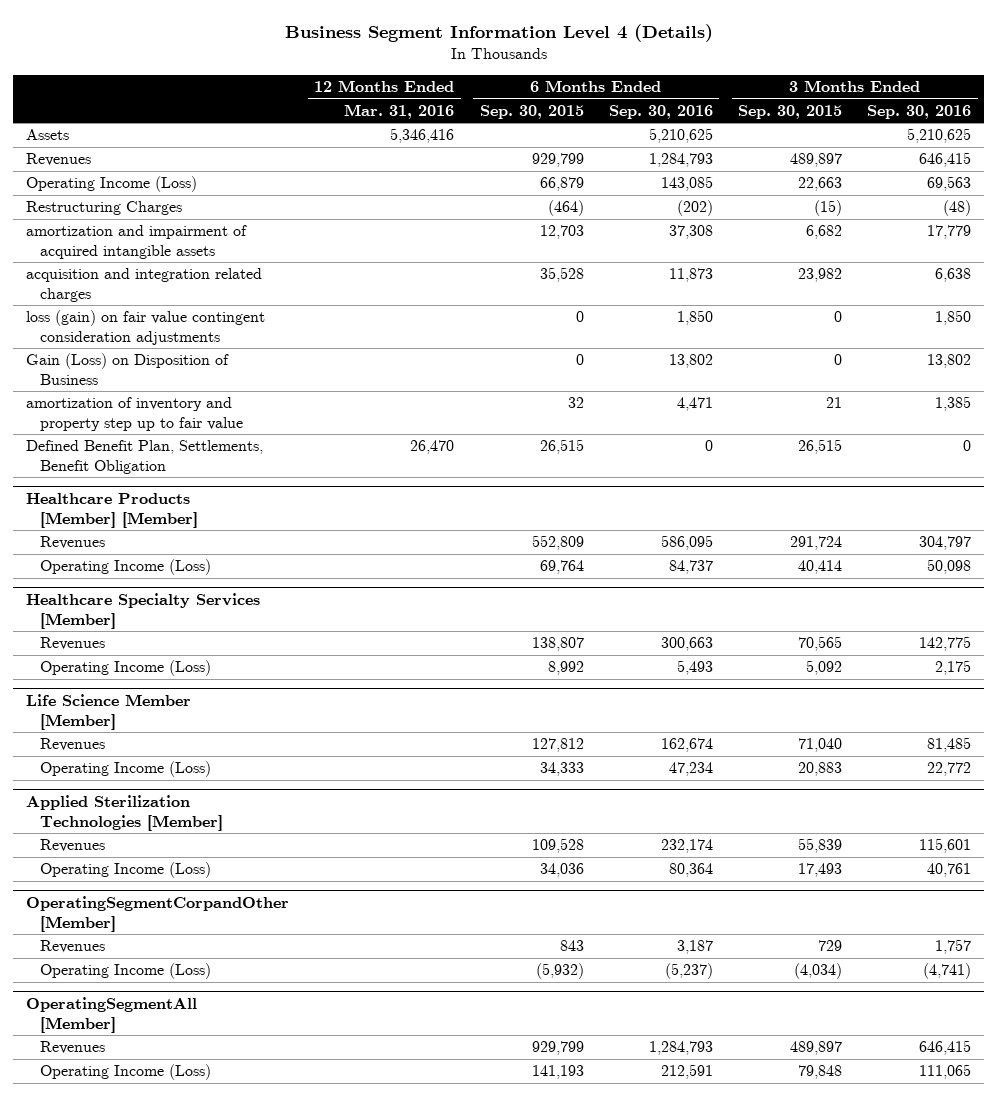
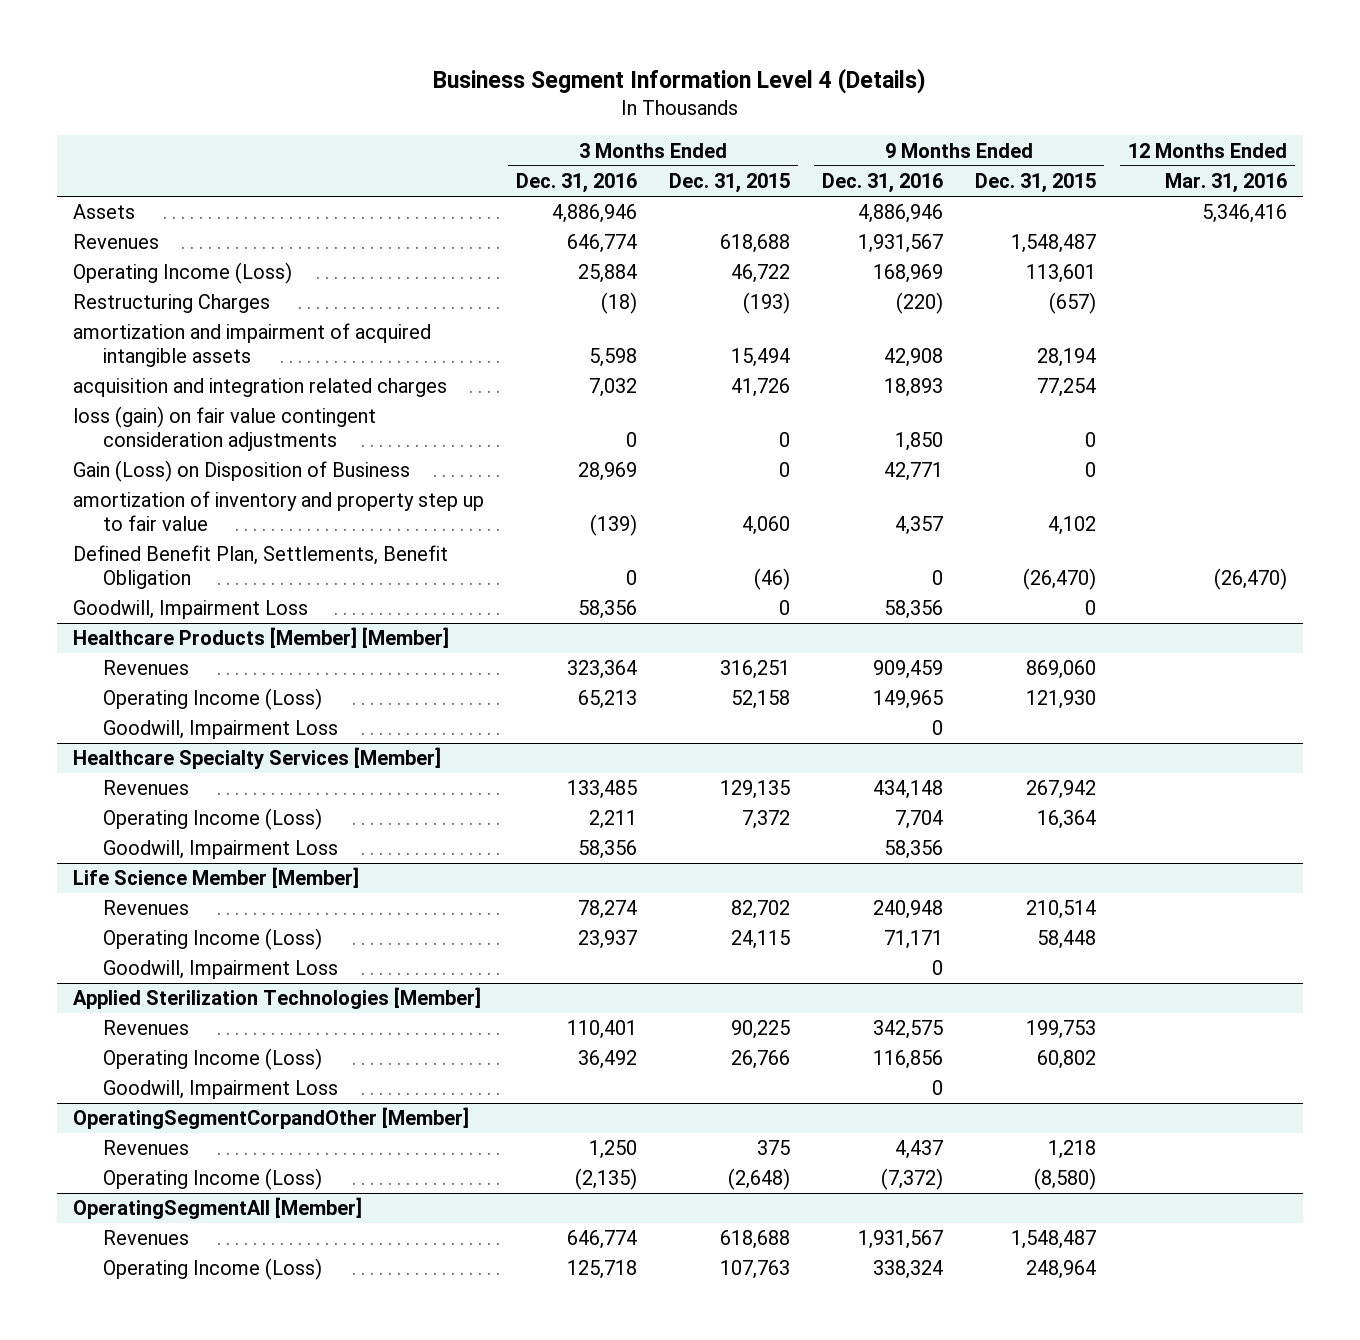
- | 12 Months Ended Mar. 31, 2016 | 6 Months Ended Sep. 30, 2015 | 6 Months Ended Sep. 30, 2016 | 3 Months Ended Sep. 30, 2015 | 3 Months Ended Sep. 30, 2016
+ | 3 Months Ended Dec. 31, 2016 | 3 Months Ended Dec. 31, 2015 | 9 Months Ended Dec. 31, 2016 | 9 Months Ended Dec. 31, 2015 | 12 Months Ended Mar. 31, 2016
- Defined Benefit Plan, Settlements, Benefit Obligation | 26,470 | 26,515 | 0 | 26,515 | 0
+ Defined Benefit Plan, Settlements, Benefit Obligation | 0 | (46) | 0 | (26,470) | (26,470)
+ Goodwill, Impairment Loss | 58,356 | 0 | 58,356 | 0 |
@ Healthcare Products [Member] [Member]
+ Goodwill, Impairment Loss | | | 0 | |
@ Healthcare Specialty Services [Member]
+ Goodwill, Impairment Loss | 58,356 | | 58,356 | |
@ Life Science Member [Member]
+ Goodwill, Impairment Loss | | | 0 | |
@ Applied Sterilization Technologies [Member]
+ Goodwill, Impairment Loss | | | 0 | |

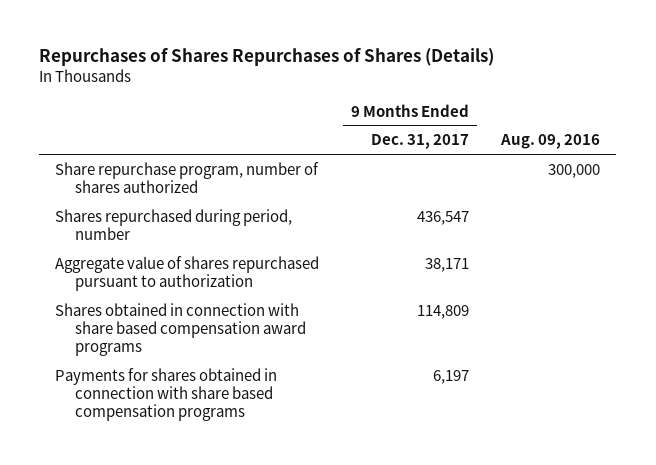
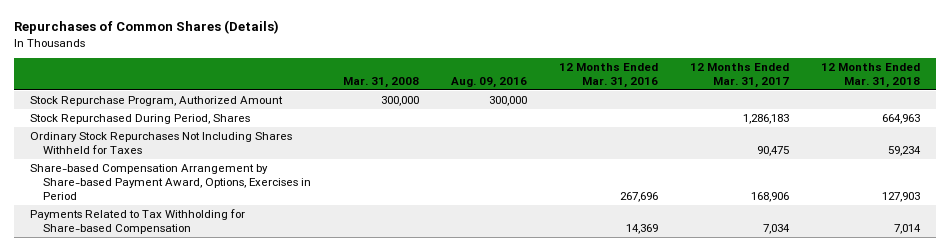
- Repurchases of Shares Repurchases of Shares (Details)
+ Repurchases of Common Shares (Details)
- | 9 Months Ended Dec. 31, 2017 | Aug. 09, 2016
+ | Mar. 31, 2008 | Aug. 09, 2016 | 12 Months Ended Mar. 31, 2016 | 12 Months Ended Mar. 31, 2017 | 12 Months Ended Mar. 31, 2018
- Share repurchase program, number of shares authorized | | 300,000
- Shares repurchased during period, number | 436,547 |
- Aggregate value of shares repurchased pursuant to authorization | 38,171 |
- Shares obtained in connection with share based compensation award programs | 114,809 |
- Payments for shares obtained in connection with share based compensation programs | 6,197 |
+ Stock Repurchase Program, Authorized Amount | 300,000 | 300,000 | | |
+ Stock Repurchased During Period, Shares | | | | 1,286,183 | 664,963
+ Ordinary Stock Repurchases Not Including Shares Withheld for Taxes | | | | 90,475 | 59,234
+ Share-based Compensation Arrangement by Share-based Payment Award, Options, Exercises in Period | | | 267,696 | 168,906 | 127,903
+ Payments Related to Tax Withholding for Share-based Compensation | | | 14,369 | 7,034 | 7,014

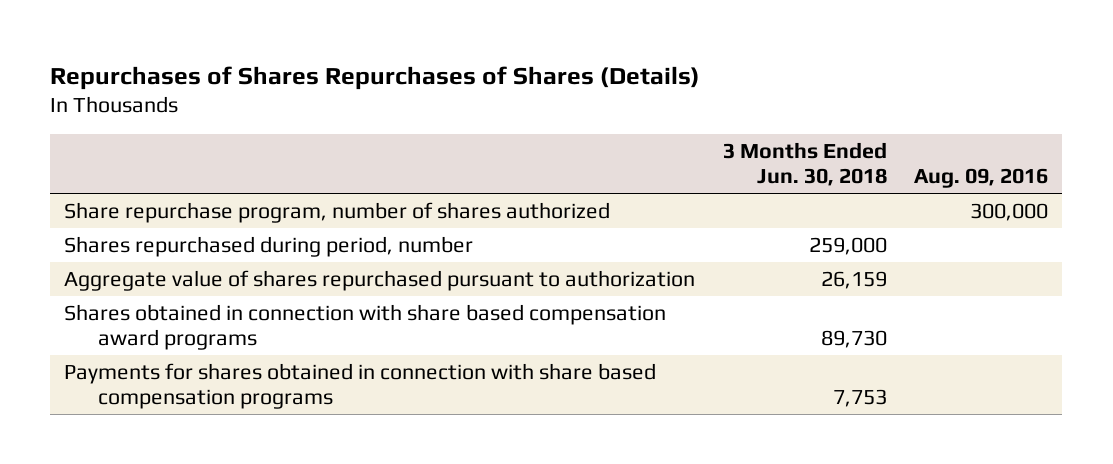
- Repurchases of Common Shares (Details)
+ Repurchases of Shares Repurchases of Shares (Details)
- | Mar. 31, 2008 | Aug. 09, 2016 | 12 Months Ended Mar. 31, 2016 | 12 Months Ended Mar. 31, 2017 | 12 Months Ended Mar. 31, 2018
+ | 3 Months Ended Jun. 30, 2018 | Aug. 09, 2016
- Stock Repurchase Program, Authorized Amount | 300,000 | 300,000 | | |
- Stock Repurchased During Period, Shares | | | | 1,286,183 | 664,963
- Ordinary Stock Repurchases Not Including Shares Withheld for Taxes | | | | 90,475 | 59,234
- Share-based Compensation Arrangement by Share-based Payment Award, Options, Exercises in Period | | | 267,696 | 168,906 | 127,903
- Payments Related to Tax Withholding for Share-based Compensation | | | 14,369 | 7,034 | 7,014
+ Share repurchase program, number of shares authorized | | 300,000
+ Shares repurchased during period, number | 259,000 |
+ Aggregate value of shares repurchased pursuant to authorization | 26,159 |
+ Shares obtained in connection with share based compensation award programs | 89,730 |
+ Payments for shares obtained in connection with share based compensation programs | 7,753 |

